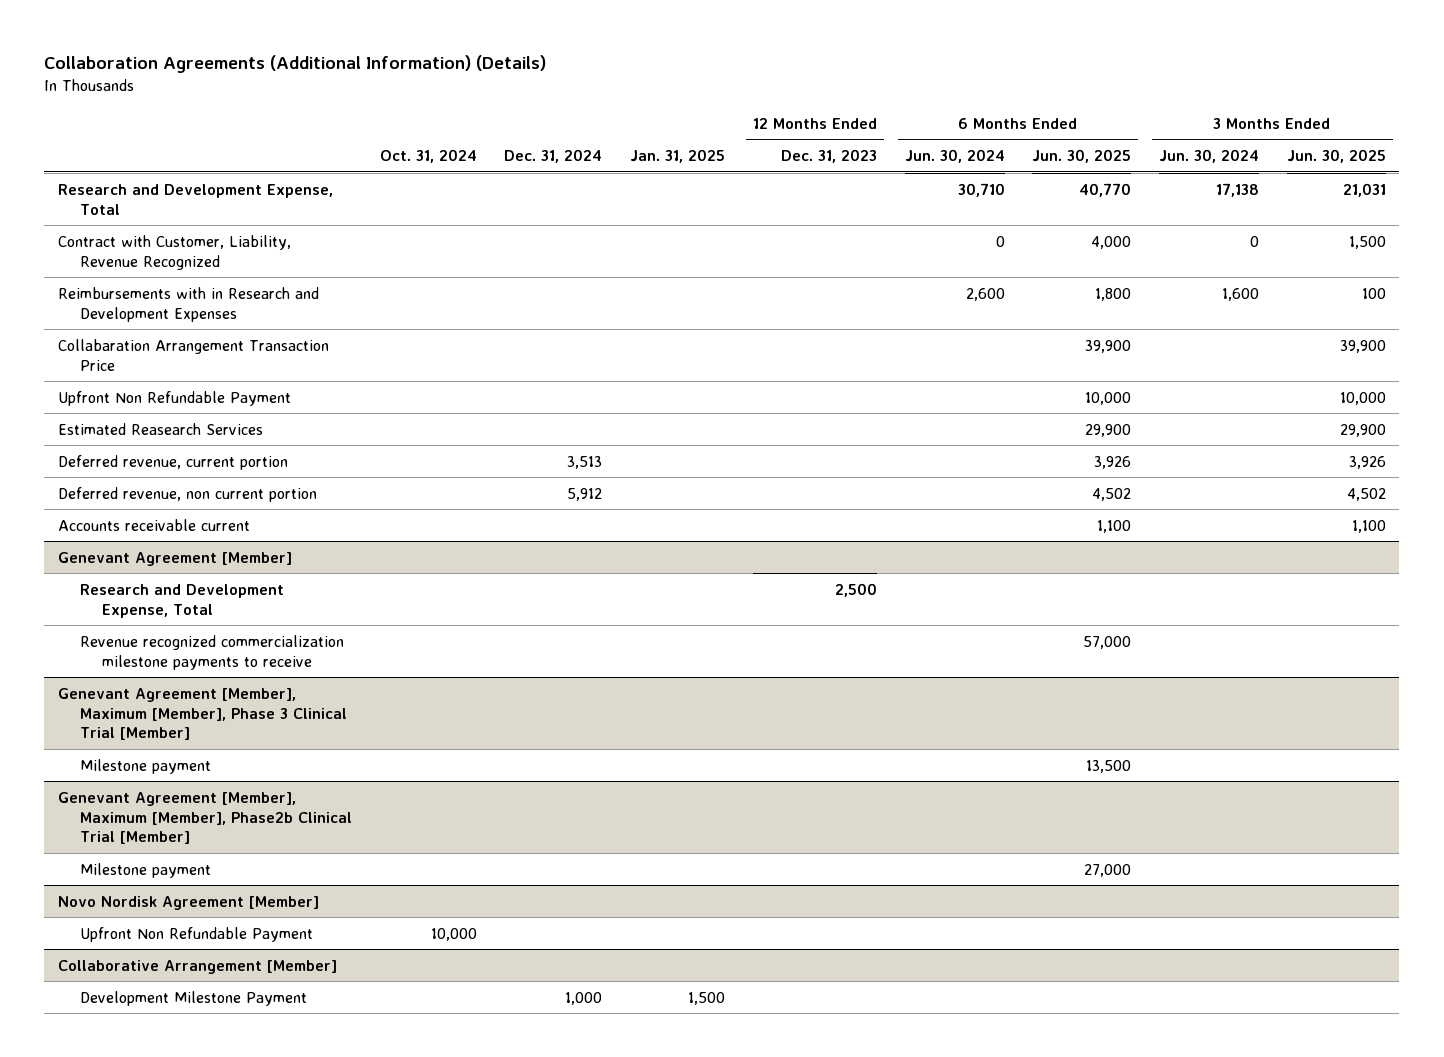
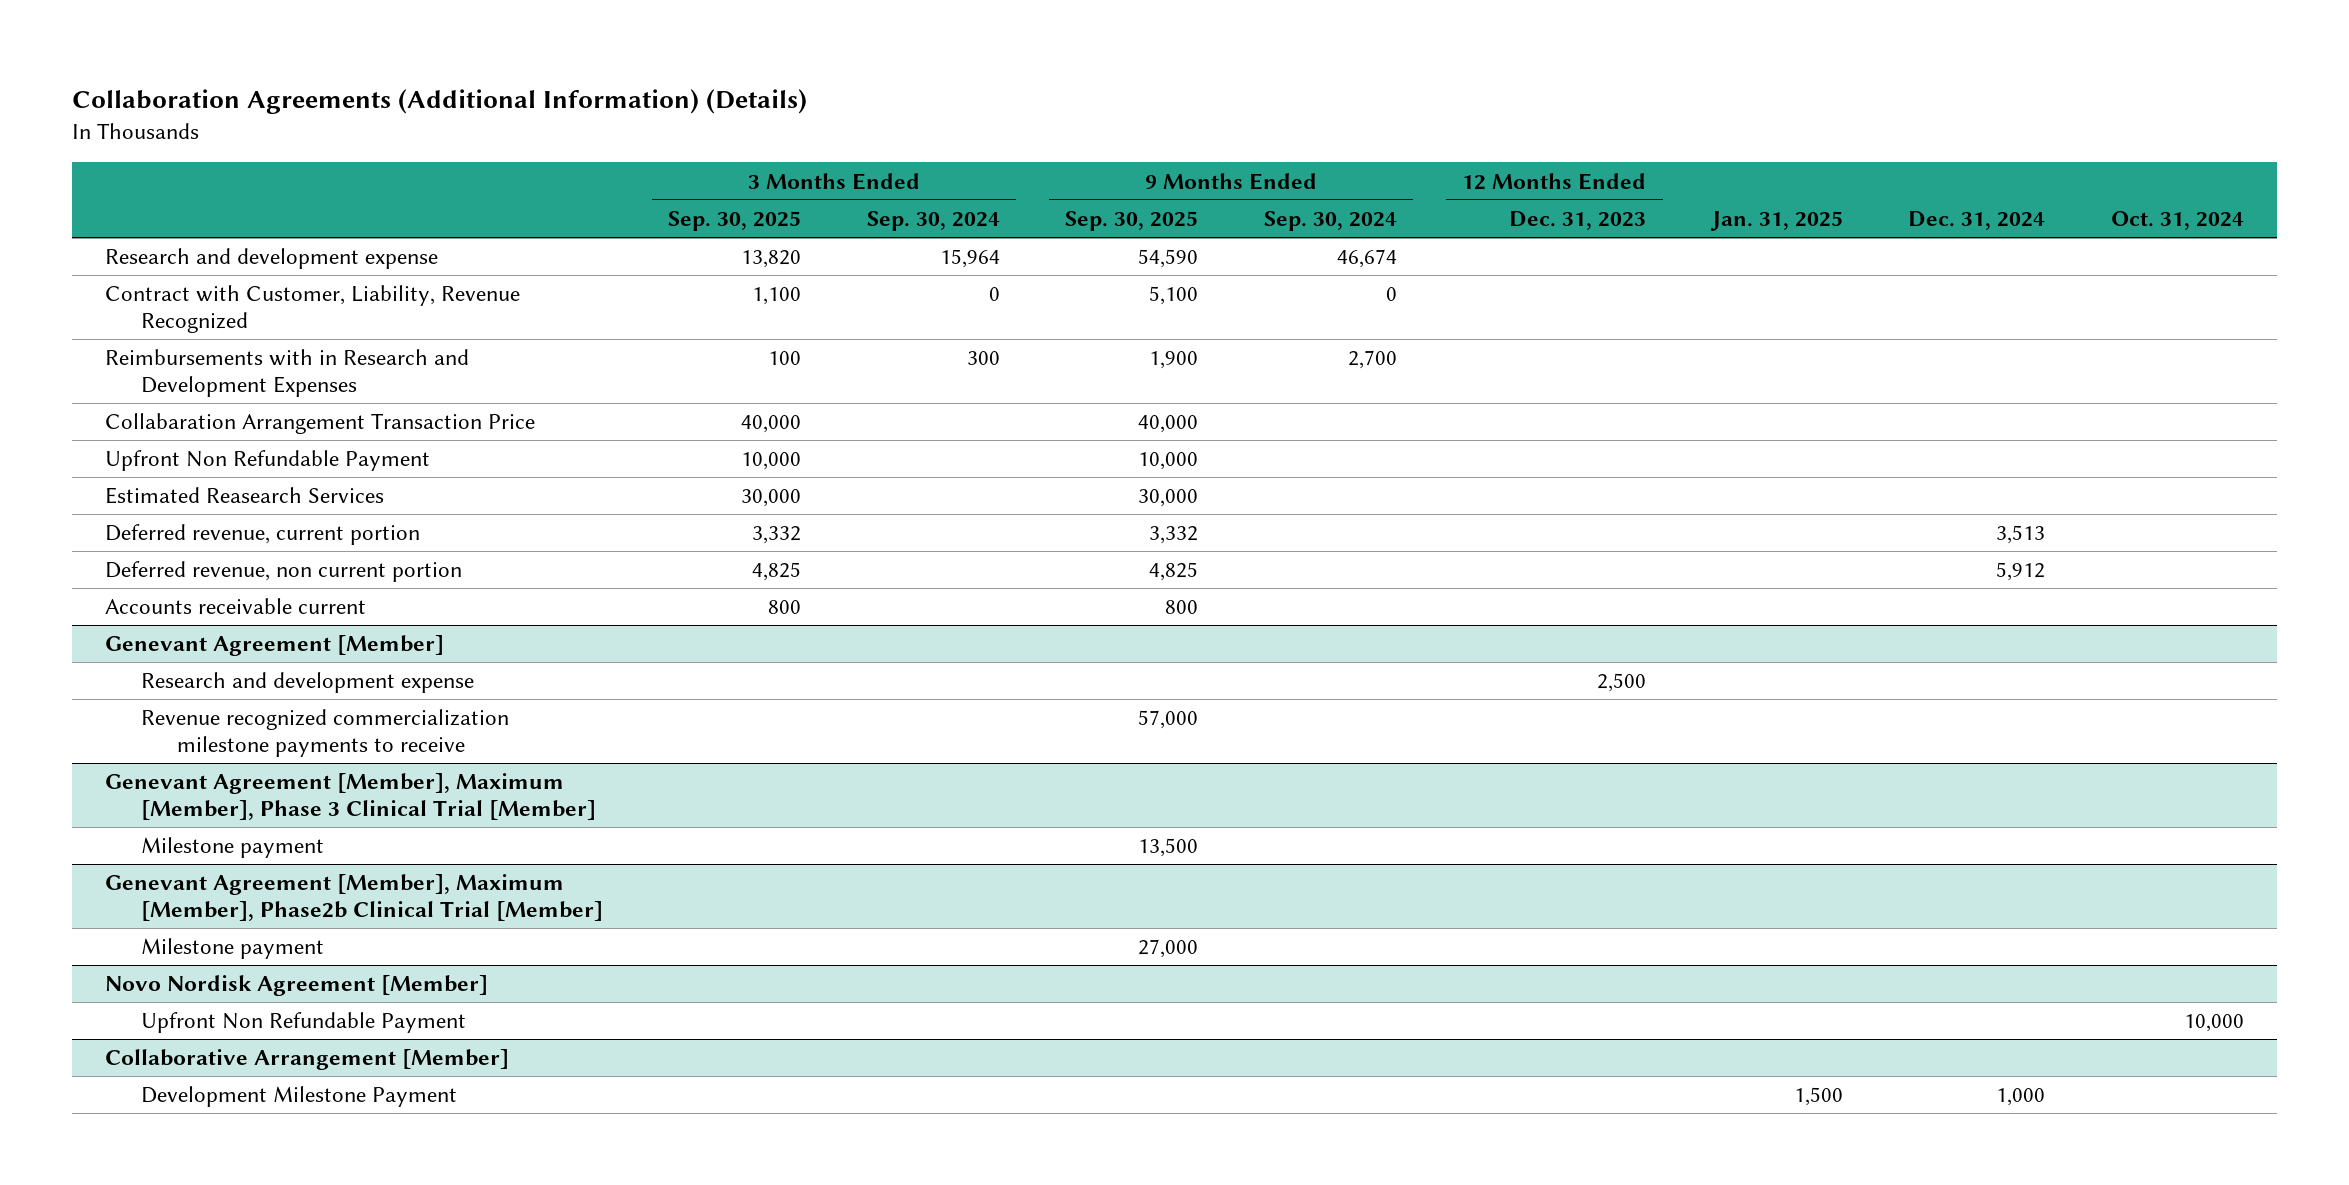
- | Oct. 31, 2024 | Dec. 31, 2024 | Jan. 31, 2025 | 12 Months Ended Dec. 31, 2023 | 6 Months Ended Jun. 30, 2024 | 6 Months Ended Jun. 30, 2025 | 3 Months Ended Jun. 30, 2024 | 3 Months Ended Jun. 30, 2025
+ | 3 Months Ended Sep. 30, 2025 | 3 Months Ended Sep. 30, 2024 | 9 Months Ended Sep. 30, 2025 | 9 Months Ended Sep. 30, 2024 | 12 Months Ended Dec. 31, 2023 | Jan. 31, 2025 | Dec. 31, 2024 | Oct. 31, 2024
- Research and Development Expense, Total | | | | | 30,710 | 40,770 | 17,138 | 21,031
+ Research and development expense | 13,820 | 15,964 | 54,590 | 46,674 | | | |
@ Genevant Agreement [Member]
- Research and Development Expense, Total | | | | 2,500 | | | |
+ Research and development expense | | | | | 2,500 | | |

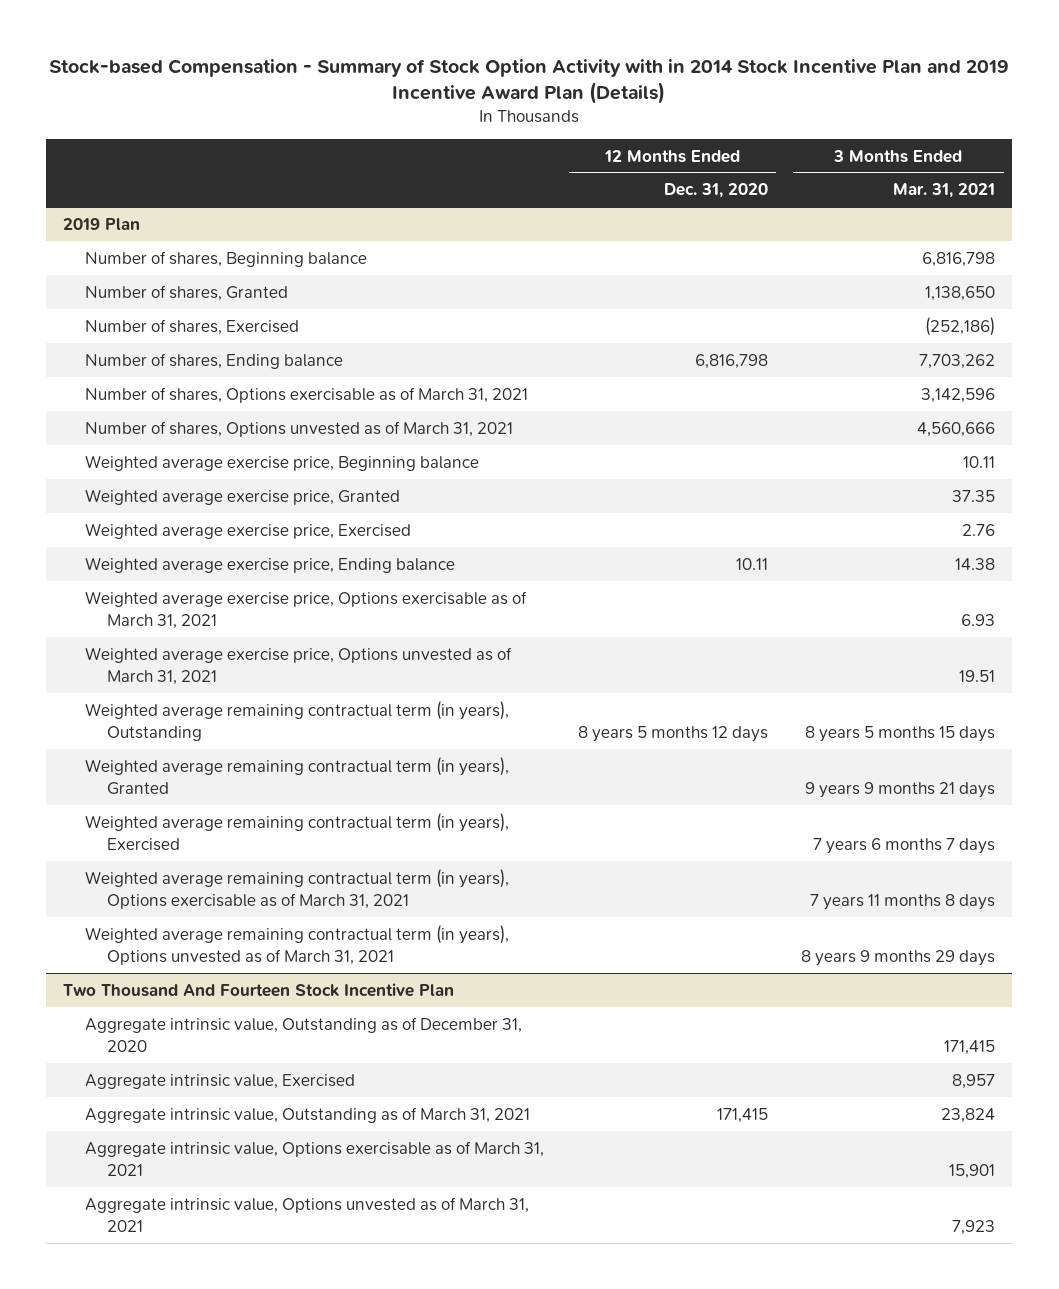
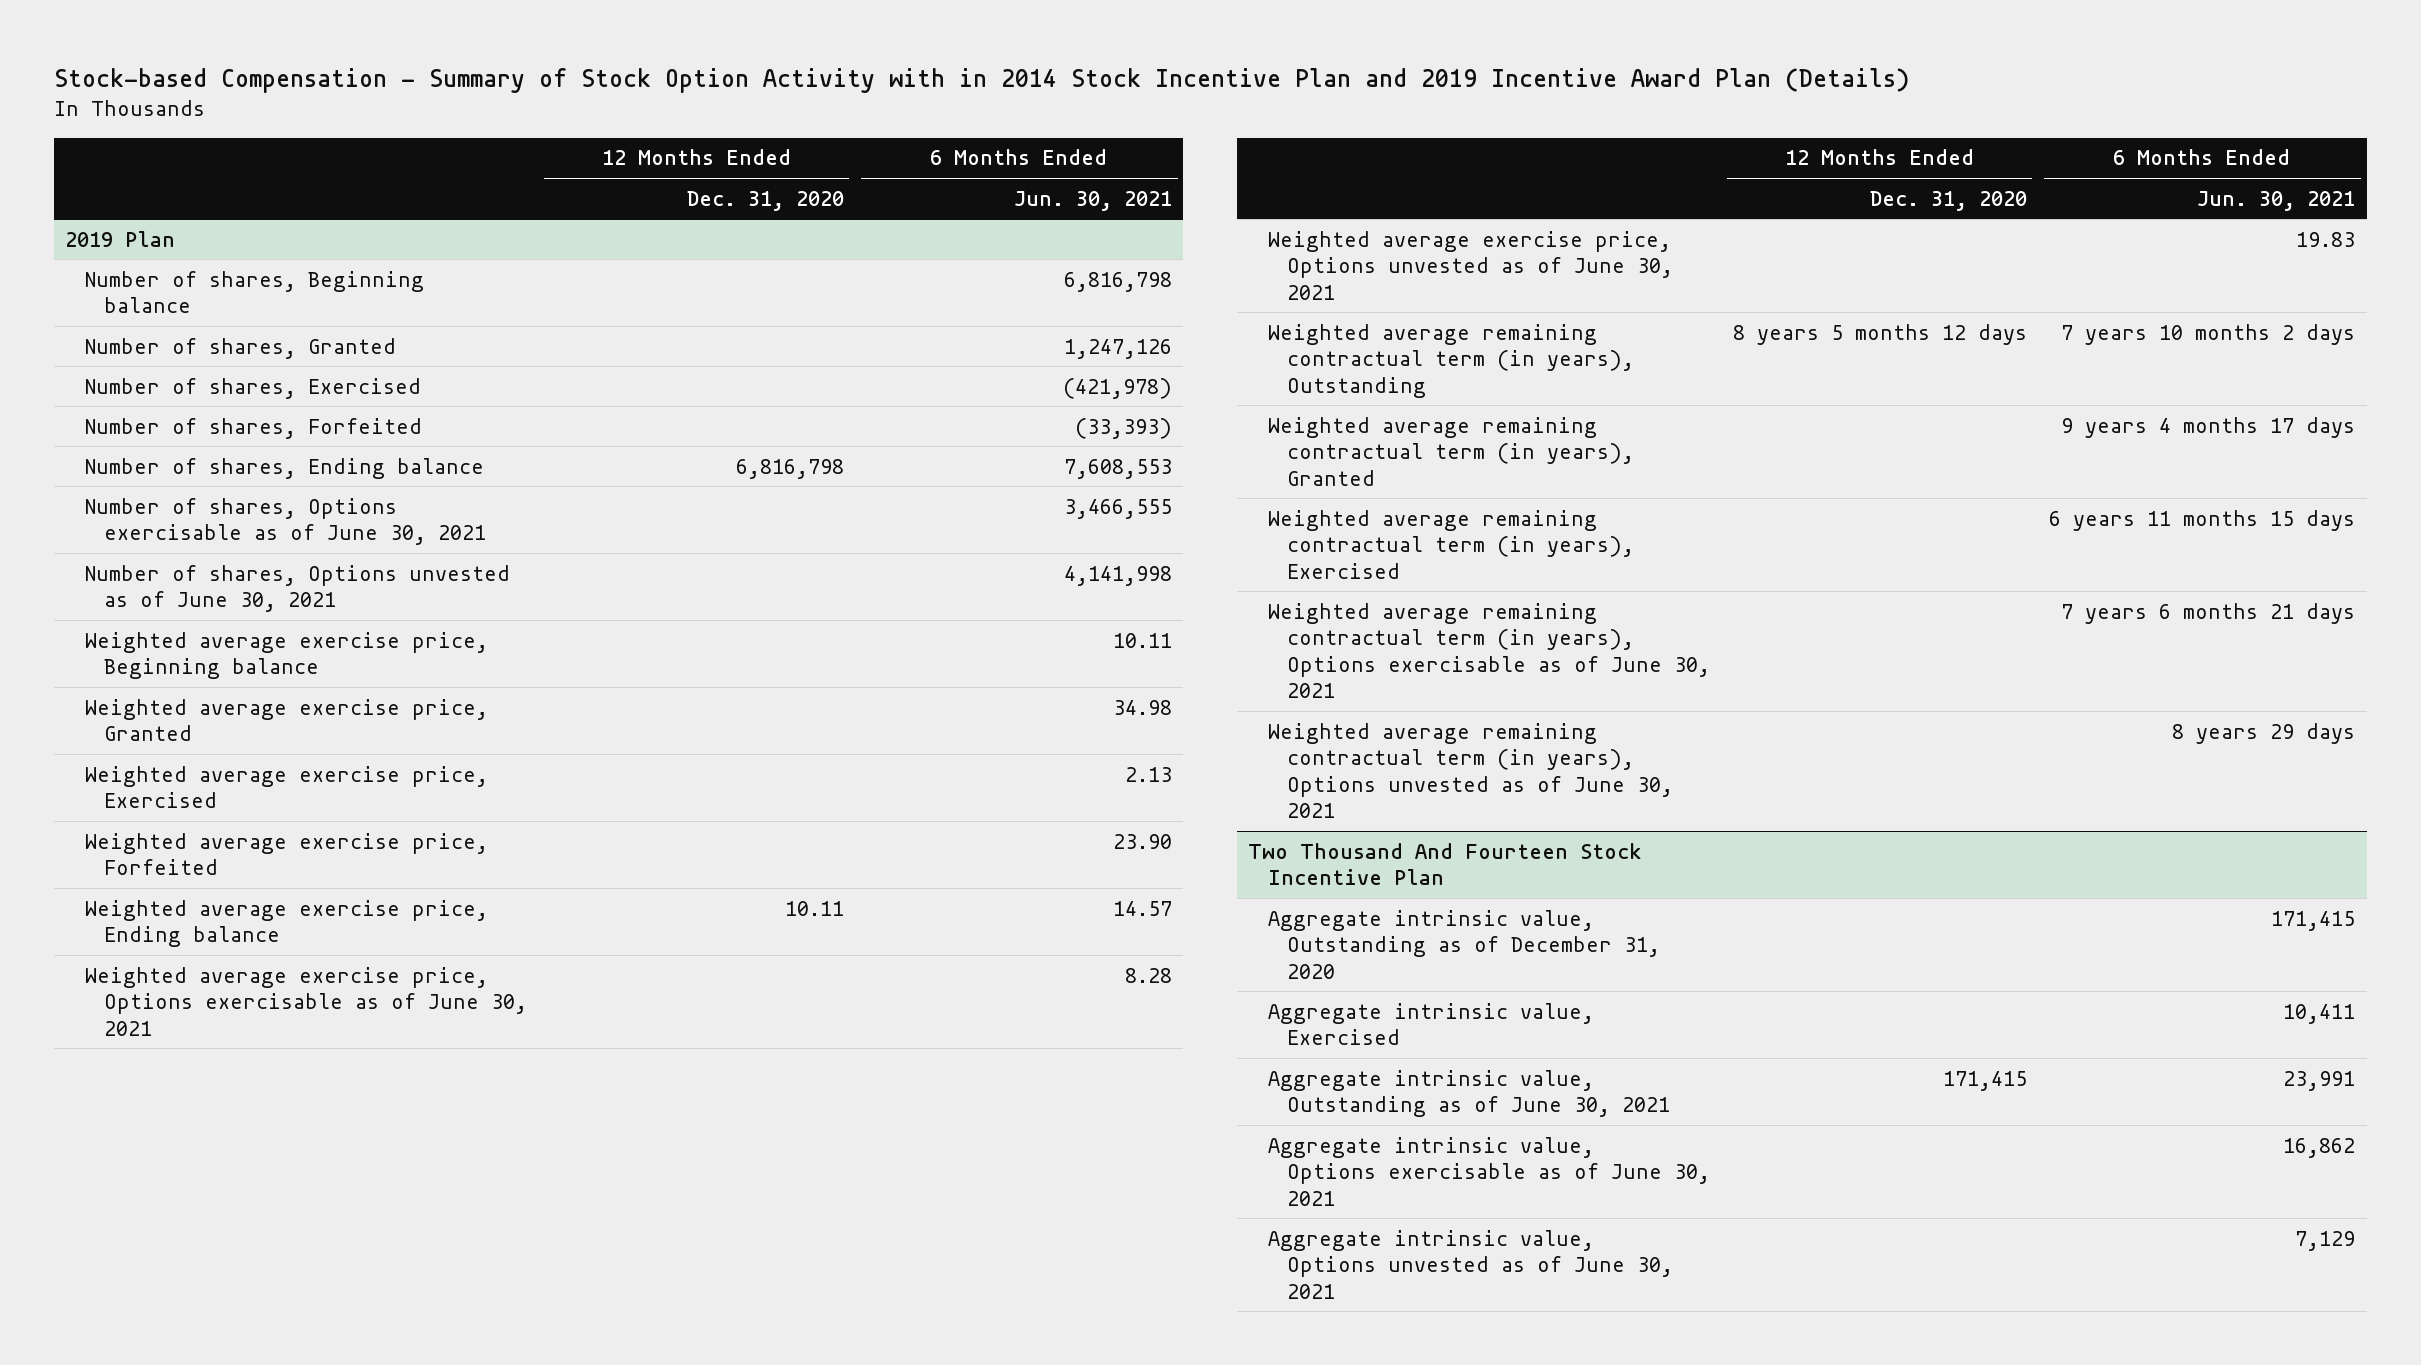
- | 12 Months Ended Dec. 31, 2020 | 3 Months Ended Mar. 31, 2021
+ | 12 Months Ended Dec. 31, 2020 | 6 Months Ended Jun. 30, 2021
@ 2019 Plan
+ Number of shares, Forfeited | | (33,393)
- Number of shares, Options exercisable as of March 31, 2021 | | 3,142,596
- Number of shares, Options unvested as of March 31, 2021 | | 4,560,666
+ Number of shares, Options exercisable as of June 30, 2021 | | 3,466,555
+ Number of shares, Options unvested as of June 30, 2021 | | 4,141,998
+ Weighted average exercise price, Forfeited | | 23.90
- Weighted average exercise price, Options exercisable as of March 31, 2021 | | 6.93
- Weighted average exercise price, Options unvested as of March 31, 2021 | | 19.51
+ Weighted average exercise price, Options exercisable as of June 30, 2021 | | 8.28
+ Weighted average exercise price, Options unvested as of June 30, 2021 | | 19.83
- Weighted average remaining contractual term (in years), Options exercisable as of March 31, 2021 | | 7 years 11 months 8 days
- Weighted average remaining contractual term (in years), Options unvested as of March 31, 2021 | | 8 years 9 months 29 days
+ Weighted average remaining contractual term (in years), Options exercisable as of June 30, 2021 | | 7 years 6 months 21 days
+ Weighted average remaining contractual term (in years), Options unvested as of June 30, 2021 | | 8 years 29 days
@ Two Thousand And Fourteen Stock Incentive Plan
- Aggregate intrinsic value, Outstanding as of March 31, 2021 | 171,415 | 23,824
- Aggregate intrinsic value, Options exercisable as of March 31, 2021 | | 15,901
- Aggregate intrinsic value, Options unvested as of March 31, 2021 | | 7,923
+ Aggregate intrinsic value, Outstanding as of June 30, 2021 | 171,415 | 23,991
+ Aggregate intrinsic value, Options exercisable as of June 30, 2021 | | 16,862
+ Aggregate intrinsic value, Options unvested as of June 30, 2021 | | 7,129

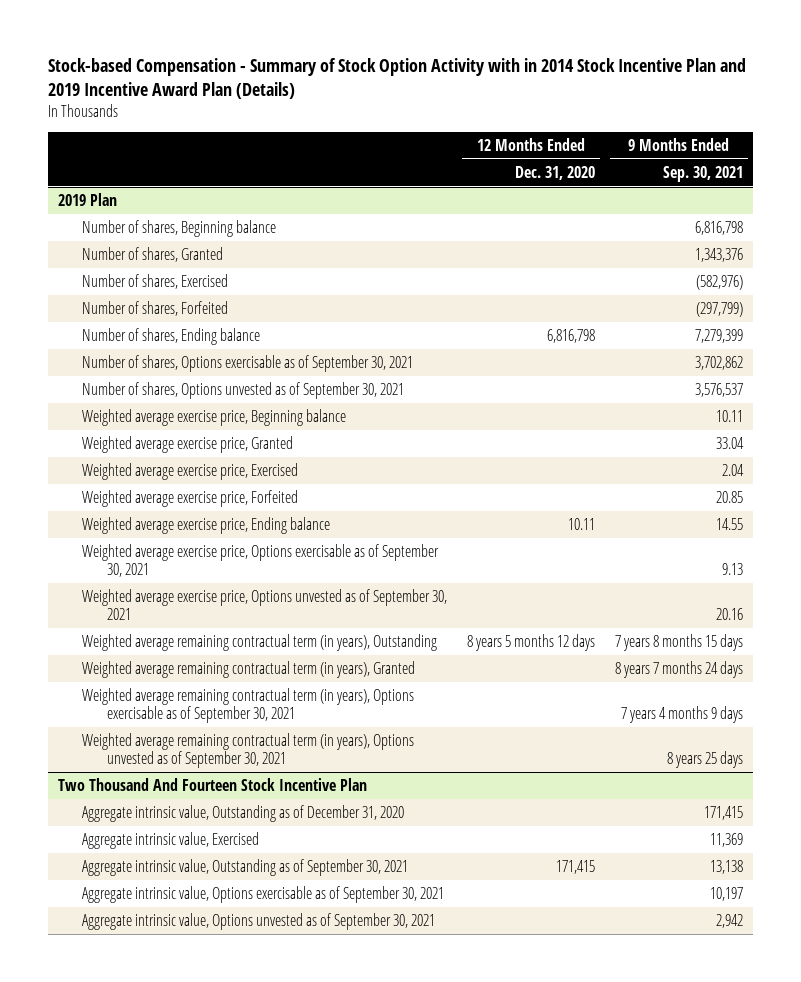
- | 12 Months Ended Dec. 31, 2020 | 6 Months Ended Jun. 30, 2021
+ | 12 Months Ended Dec. 31, 2020 | 9 Months Ended Sep. 30, 2021
@ 2019 Plan
- Number of shares, Options exercisable as of June 30, 2021 | | 3,466,555
- Number of shares, Options unvested as of June 30, 2021 | | 4,141,998
+ Number of shares, Options exercisable as of September 30, 2021 | | 3,702,862
+ Number of shares, Options unvested as of September 30, 2021 | | 3,576,537
- Weighted average exercise price, Options exercisable as of June 30, 2021 | | 8.28
- Weighted average exercise price, Options unvested as of June 30, 2021 | | 19.83
+ Weighted average exercise price, Options exercisable as of September 30, 2021 | | 9.13
+ Weighted average exercise price, Options unvested as of September 30, 2021 | | 20.16
- Weighted average remaining contractual term (in years), Exercised | | 6 years 11 months 15 days
- Weighted average remaining contractual term (in years), Options exercisable as of June 30, 2021 | | 7 years 6 months 21 days
- Weighted average remaining contractual term (in years), Options unvested as of June 30, 2021 | | 8 years 29 days
+ Weighted average remaining contractual term (in years), Options exercisable as of September 30, 2021 | | 7 years 4 months 9 days
+ Weighted average remaining contractual term (in years), Options unvested as of September 30, 2021 | | 8 years 25 days
@ Two Thousand And Fourteen Stock Incentive Plan
- Aggregate intrinsic value, Outstanding as of June 30, 2021 | 171,415 | 23,991
- Aggregate intrinsic value, Options exercisable as of June 30, 2021 | | 16,862
- Aggregate intrinsic value, Options unvested as of June 30, 2021 | | 7,129
+ Aggregate intrinsic value, Outstanding as of September 30, 2021 | 171,415 | 13,138
+ Aggregate intrinsic value, Options exercisable as of September 30, 2021 | | 10,197
+ Aggregate intrinsic value, Options unvested as of September 30, 2021 | | 2,942

